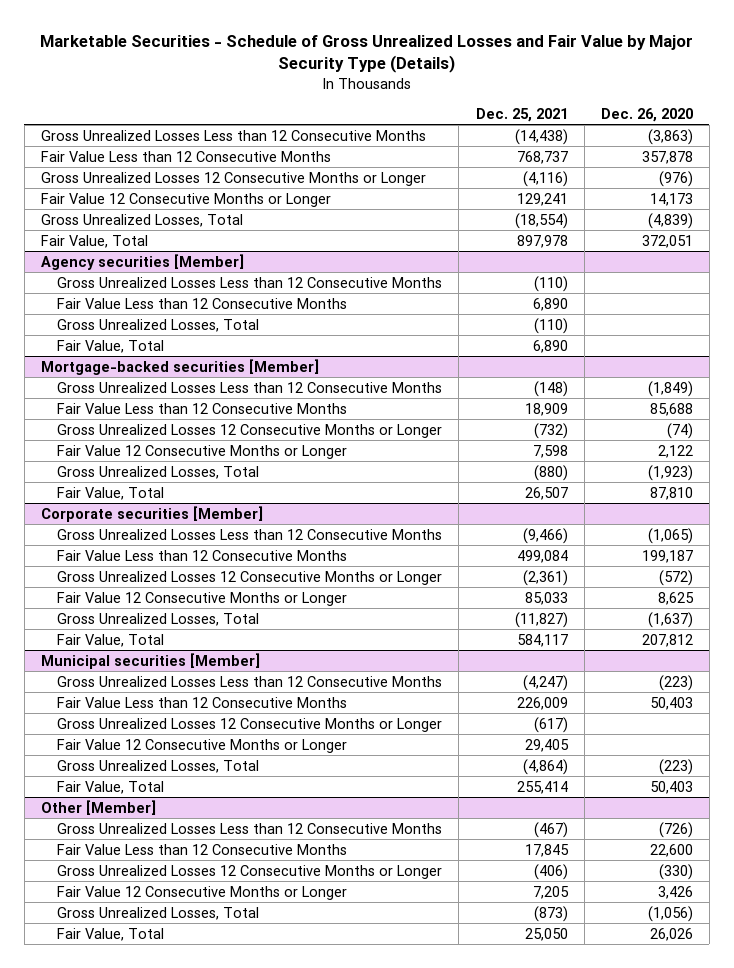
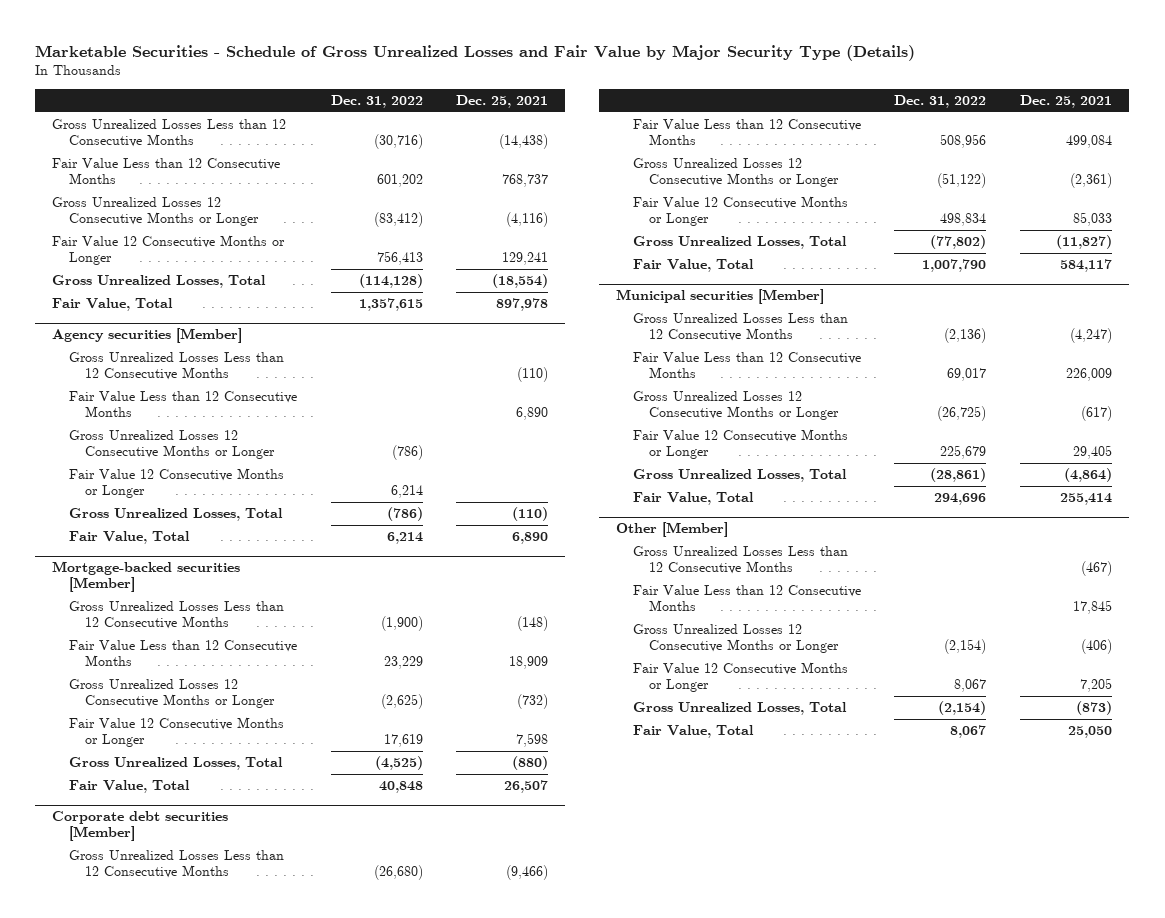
- | Dec. 25, 2021 | Dec. 26, 2020
+ | Dec. 31, 2022 | Dec. 25, 2021
@ Agency securities [Member]
+ Gross Unrealized Losses 12 Consecutive Months or Longer | (786) |
+ Fair Value 12 Consecutive Months or Longer | 6,214 |
- Corporate securities [Member]
+ Corporate debt securities [Member]

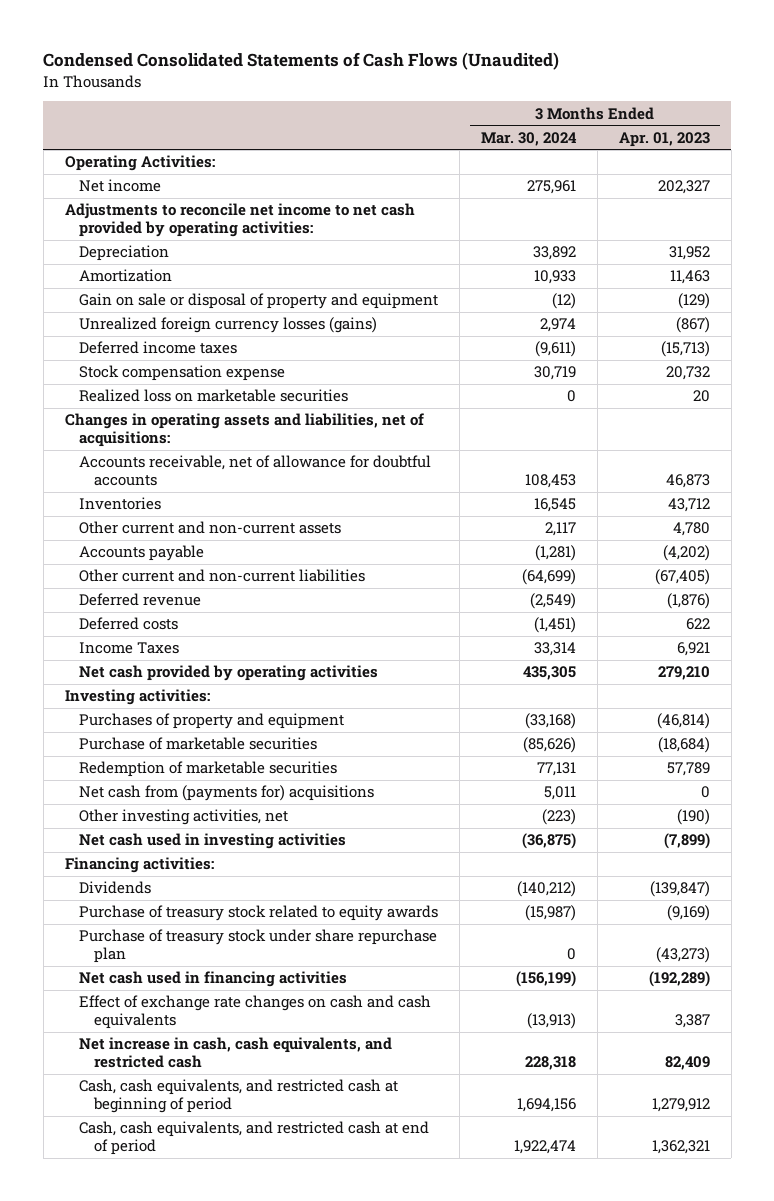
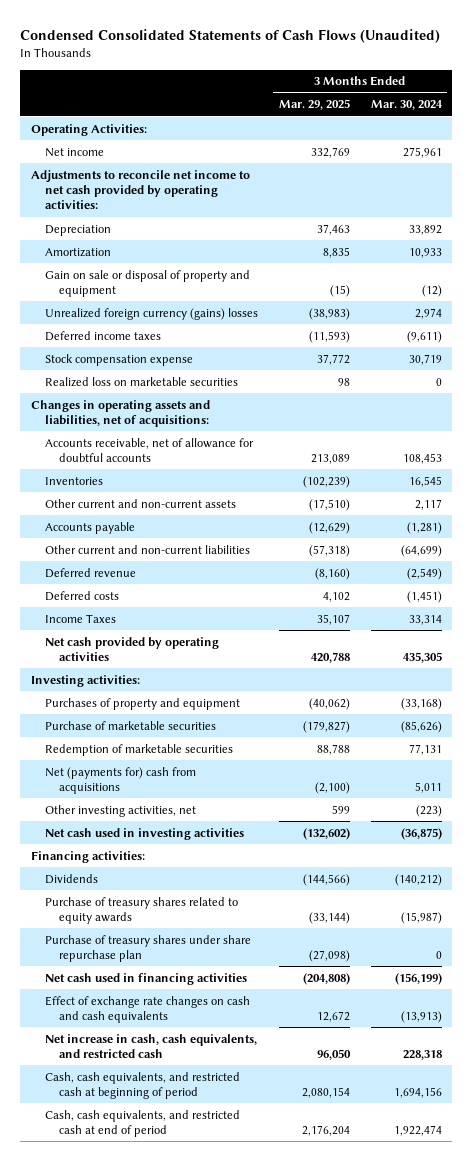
- | 3 Months Ended Mar. 30, 2024 | 3 Months Ended Apr. 01, 2023
+ | 3 Months Ended Mar. 29, 2025 | 3 Months Ended Mar. 30, 2024
- Unrealized foreign currency losses (gains) | 2,974 | (867)
+ Unrealized foreign currency (gains) losses | (38,983) | 2,974
- Net cash from (payments for) acquisitions | 5,011 | 0
+ Net (payments for) cash from acquisitions | (2,100) | 5,011
- Purchase of treasury stock related to equity awards | (15,987) | (9,169)
- Purchase of treasury stock under share repurchase plan | 0 | (43,273)
+ Purchase of treasury shares related to equity awards | (33,144) | (15,987)
+ Purchase of treasury shares under share repurchase plan | (27,098) | 0

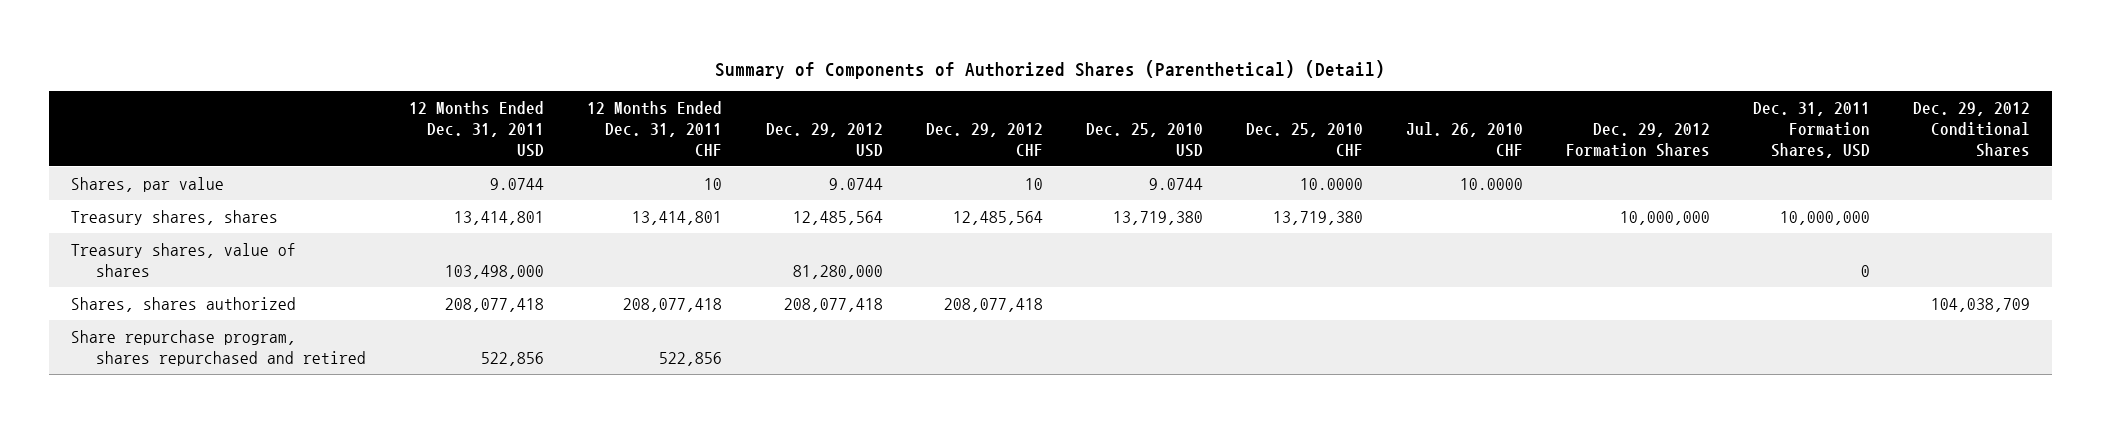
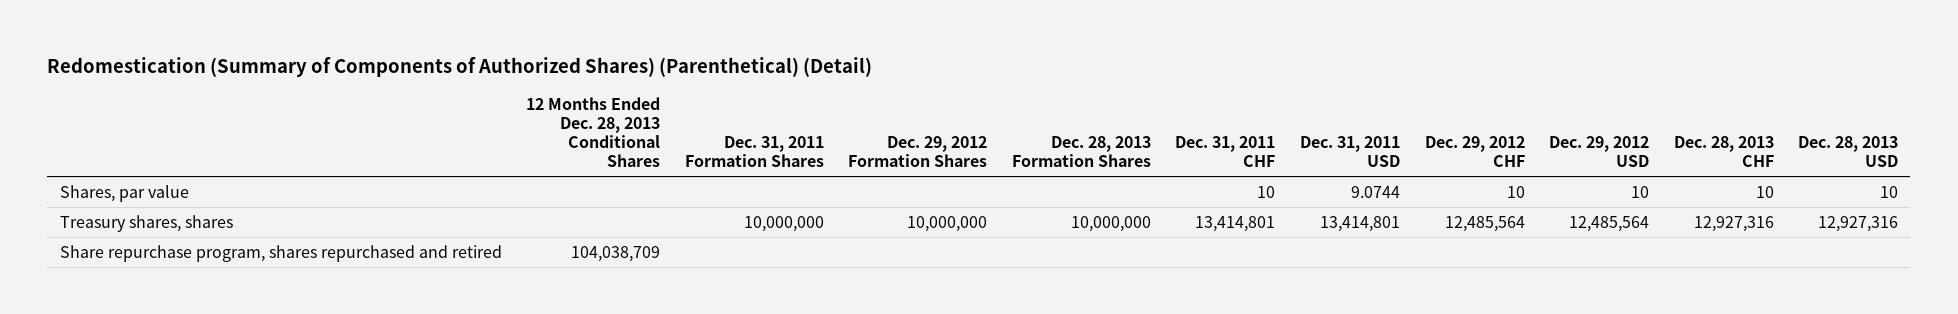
- Summary of Components of Authorized Shares (Parenthetical) (Detail)
+ Redomestication (Summary of Components of Authorized Shares) (Parenthetical) (Detail)
- | 12 Months Ended Dec. 31, 2011 USD | 12 Months Ended Dec. 31, 2011 CHF | Dec. 29, 2012 USD | Dec. 29, 2012 CHF | Dec. 25, 2010 USD | Dec. 25, 2010 CHF | Jul. 26, 2010 CHF | Dec. 29, 2012 Formation Shares | Dec. 31, 2011 Formation Shares, USD | Dec. 29, 2012 Conditional Shares
+ | 12 Months Ended Dec. 28, 2013 Conditional Shares | Dec. 31, 2011 Formation Shares | Dec. 29, 2012 Formation Shares | Dec. 28, 2013 Formation Shares | Dec. 31, 2011 CHF | Dec. 31, 2011 USD | Dec. 29, 2012 CHF | Dec. 29, 2012 USD | Dec. 28, 2013 CHF | Dec. 28, 2013 USD
- Shares, par value | 9.0744 | 10 | 9.0744 | 10 | 9.0744 | 10.0000 | 10.0000 | | |
+ Shares, par value | | | | | 10 | 9.0744 | 10 | 10 | 10 | 10
- Treasury shares, value of shares | 103,498,000 | | 81,280,000 | | | | | | 0 |
- Shares, shares authorized | 208,077,418 | 208,077,418 | 208,077,418 | 208,077,418 | | | | | | 104,038,709

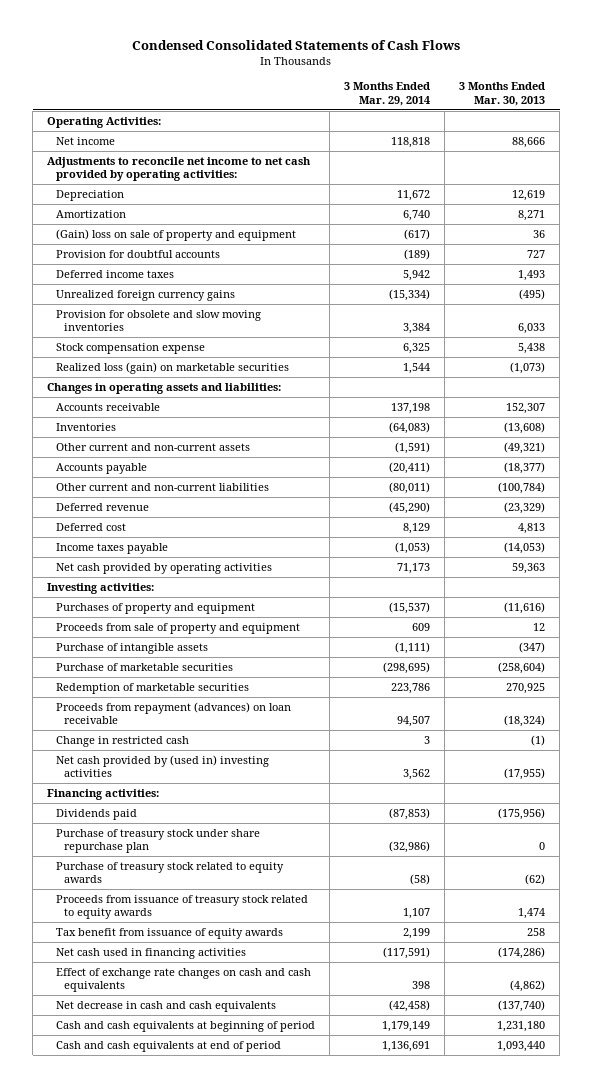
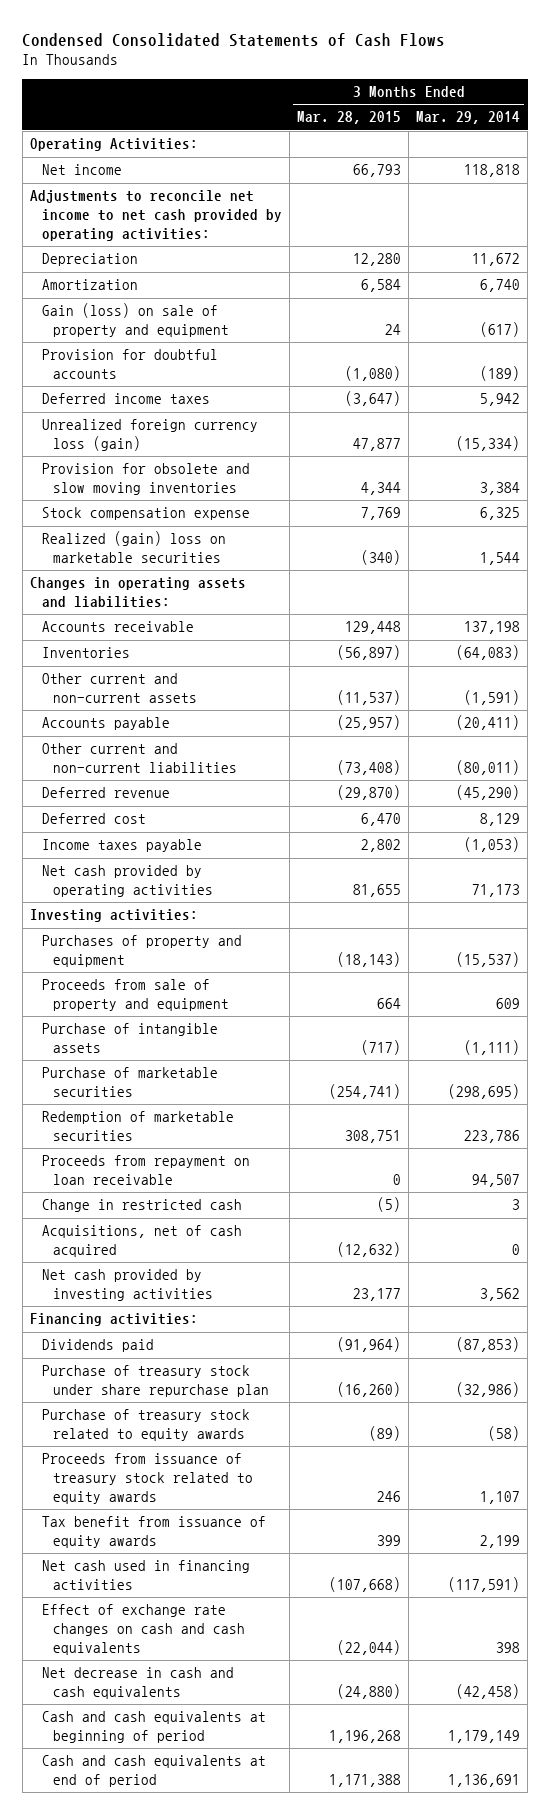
- | 3 Months Ended Mar. 29, 2014 | 3 Months Ended Mar. 30, 2013
+ | 3 Months Ended Mar. 28, 2015 | 3 Months Ended Mar. 29, 2014
- (Gain) loss on sale of property and equipment | (617) | 36
+ Gain (loss) on sale of property and equipment | 24 | (617)
- Unrealized foreign currency gains | (15,334) | (495)
+ Unrealized foreign currency loss (gain) | 47,877 | (15,334)
- Realized loss (gain) on marketable securities | 1,544 | (1,073)
+ Realized (gain) loss on marketable securities | (340) | 1,544
- Proceeds from repayment (advances) on loan receivable | 94,507 | (18,324)
+ Proceeds from repayment on loan receivable | 0 | 94,507
- Net cash provided by (used in) investing activities | 3,562 | (17,955)
+ Acquisitions, net of cash acquired | (12,632) | 0
+ Net cash provided by investing activities | 23,177 | 3,562

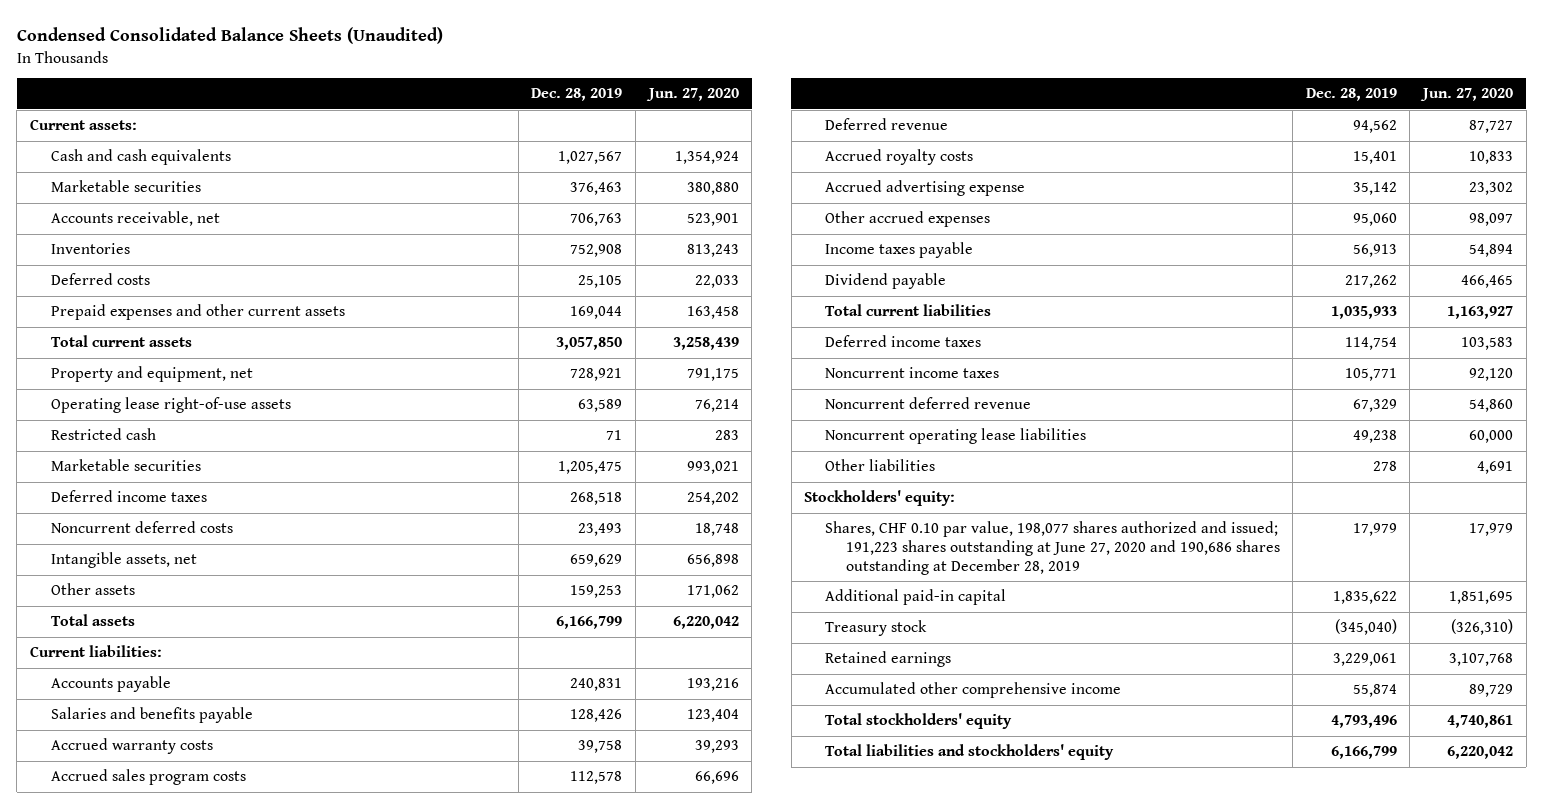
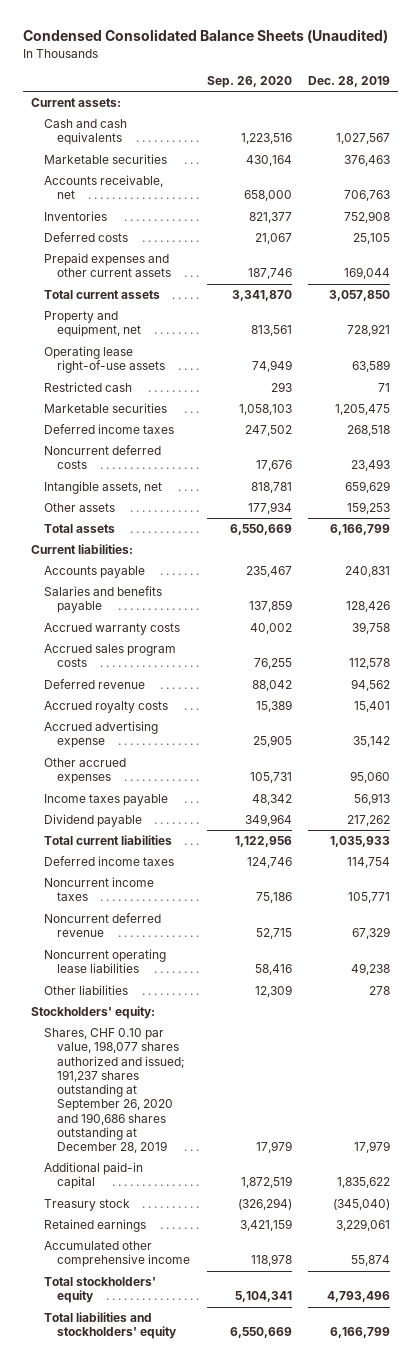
- | Dec. 28, 2019 | Jun. 27, 2020
+ | Sep. 26, 2020 | Dec. 28, 2019
- Shares, CHF 0.10 par value, 198,077 shares authorized and issued; 191,223 shares outstanding at June 27, 2020 and 190,686 shares outstanding at December 28, 2019 | 17,979 | 17,979
+ Shares, CHF 0.10 par value, 198,077 shares authorized and issued; 191,237 shares outstanding at September 26, 2020 and 190,686 shares outstanding at December 28, 2019 | 17,979 | 17,979

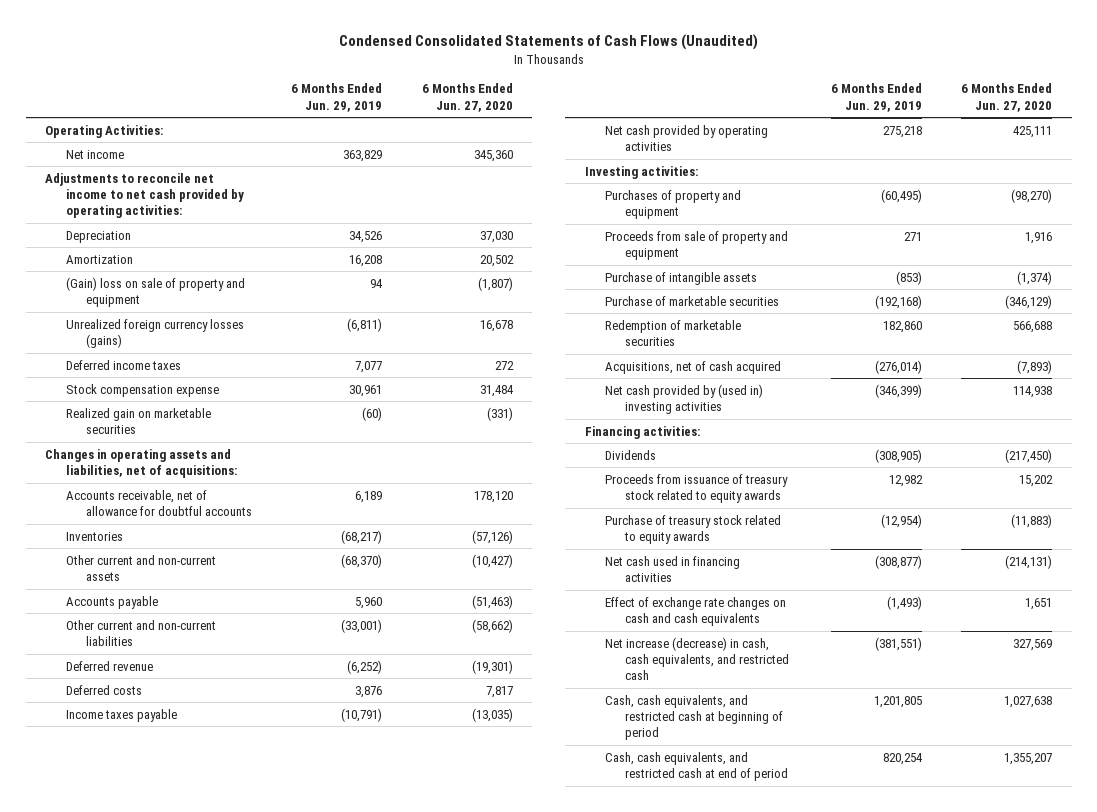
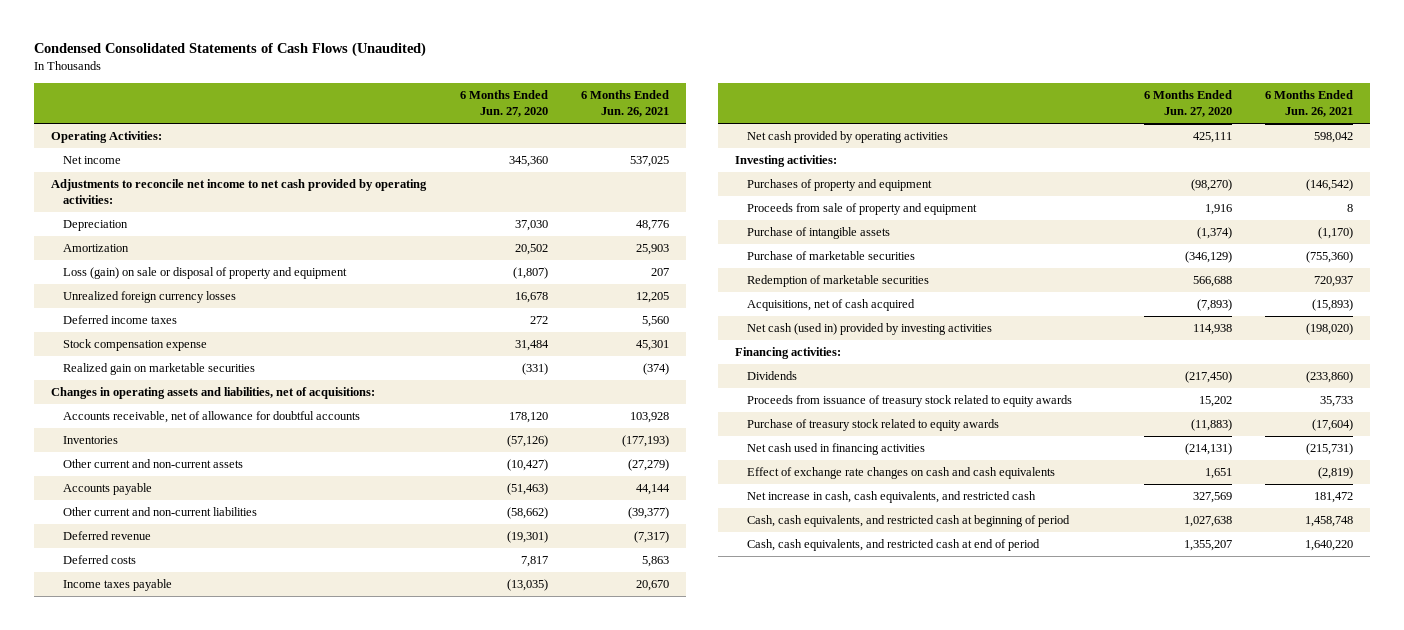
- | 6 Months Ended Jun. 29, 2019 | 6 Months Ended Jun. 27, 2020
+ | 6 Months Ended Jun. 27, 2020 | 6 Months Ended Jun. 26, 2021
- (Gain) loss on sale of property and equipment | 94 | (1,807)
- Unrealized foreign currency losses (gains) | (6,811) | 16,678
+ Loss (gain) on sale or disposal of property and equipment | (1,807) | 207
+ Unrealized foreign currency losses | 16,678 | 12,205
- Net cash provided by (used in) investing activities | (346,399) | 114,938
+ Net cash (used in) provided by investing activities | 114,938 | (198,020)
- Net increase (decrease) in cash, cash equivalents, and restricted cash | (381,551) | 327,569
+ Net increase in cash, cash equivalents, and restricted cash | 327,569 | 181,472

